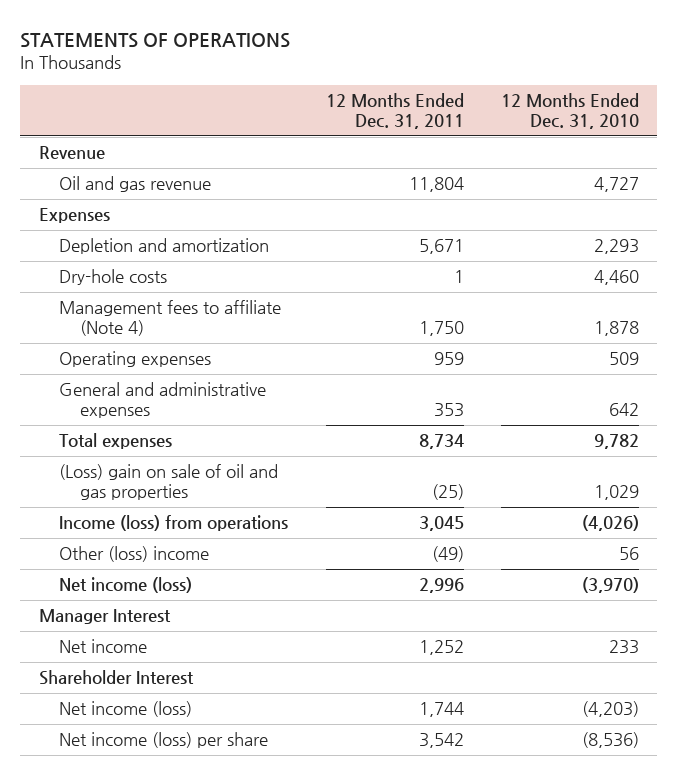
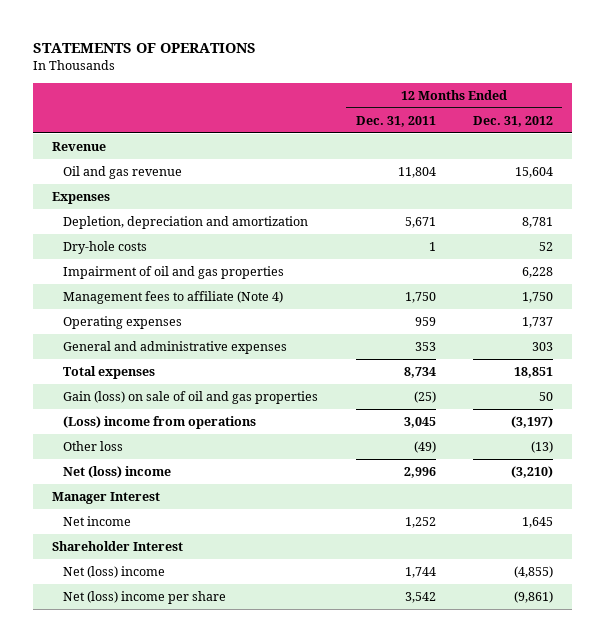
- | 12 Months Ended Dec. 31, 2011 | 12 Months Ended Dec. 31, 2010
+ | 12 Months Ended Dec. 31, 2011 | 12 Months Ended Dec. 31, 2012
- Depletion and amortization | 5,671 | 2,293
+ Depletion, depreciation and amortization | 5,671 | 8,781
+ Impairment of oil and gas properties | | 6,228
- (Loss) gain on sale of oil and gas properties | (25) | 1,029
- Income (loss) from operations | 3,045 | (4,026)
- Other (loss) income | (49) | 56
- Net income (loss) | 2,996 | (3,970)
+ Gain (loss) on sale of oil and gas properties | (25) | 50
+ (Loss) income from operations | 3,045 | (3,197)
+ Other loss | (49) | (13)
+ Net (loss) income | 2,996 | (3,210)
- Net income (loss) | 1,744 | (4,203)
- Net income (loss) per share | 3,542 | (8,536)
+ Net (loss) income | 1,744 | (4,855)
+ Net (loss) income per share | 3,542 | (9,861)

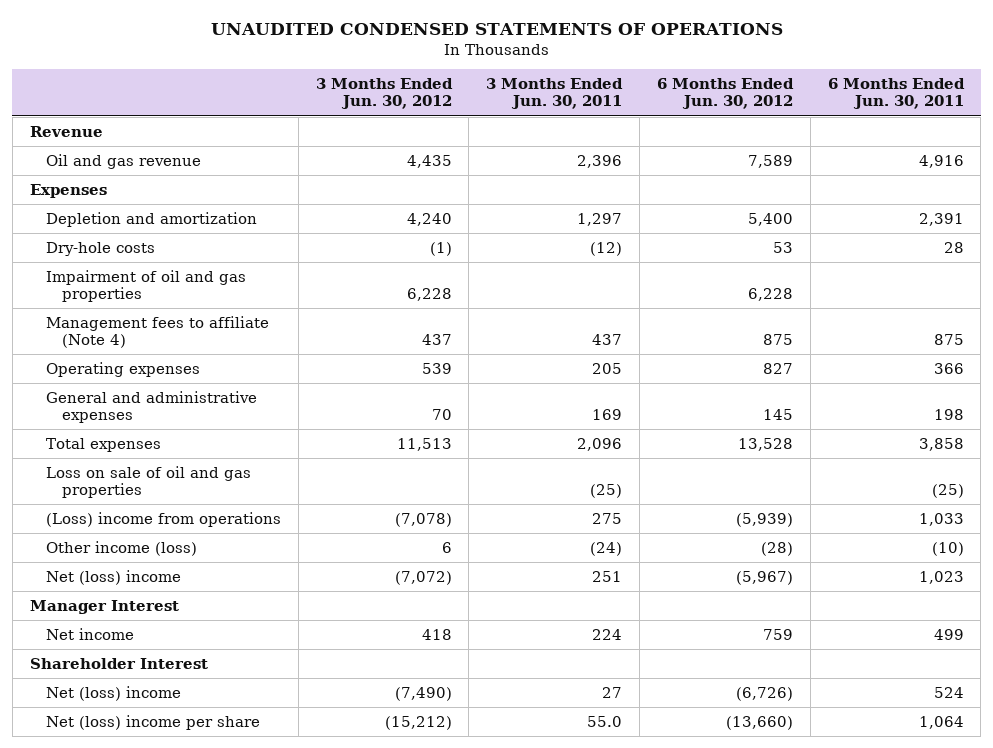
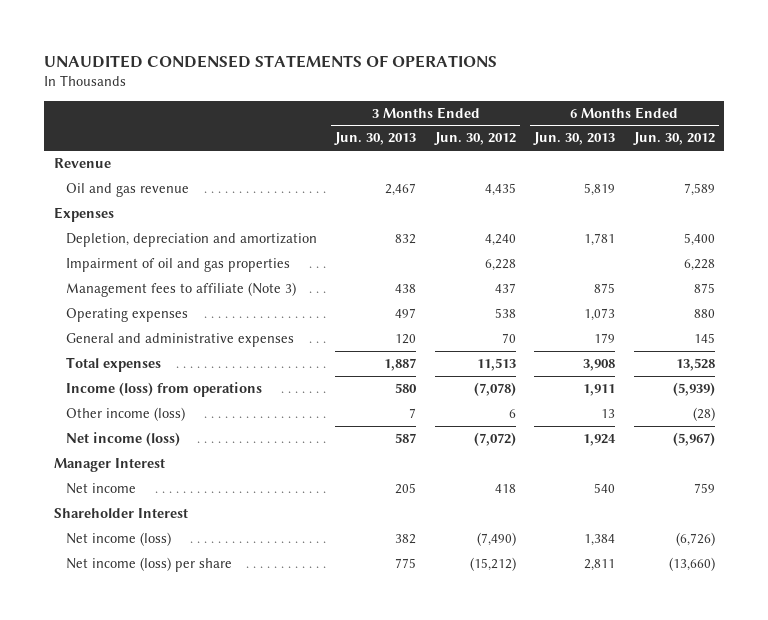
- | 3 Months Ended Jun. 30, 2012 | 3 Months Ended Jun. 30, 2011 | 6 Months Ended Jun. 30, 2012 | 6 Months Ended Jun. 30, 2011
+ | 3 Months Ended Jun. 30, 2013 | 3 Months Ended Jun. 30, 2012 | 6 Months Ended Jun. 30, 2013 | 6 Months Ended Jun. 30, 2012
- Depletion and amortization | 4,240 | 1,297 | 5,400 | 2,391
- Dry-hole costs | (1) | (12) | 53 | 28
+ Depletion, depreciation and amortization | 832 | 4,240 | 1,781 | 5,400
- Management fees to affiliate (Note 4) | 437 | 437 | 875 | 875
- Operating expenses | 539 | 205 | 827 | 366
+ Management fees to affiliate (Note 3) | 438 | 437 | 875 | 875
+ Operating expenses | 497 | 538 | 1,073 | 880
- Loss on sale of oil and gas properties | | (25) | | (25)
- (Loss) income from operations | (7,078) | 275 | (5,939) | 1,033
+ Income (loss) from operations | 580 | (7,078) | 1,911 | (5,939)
- Net (loss) income | (7,072) | 251 | (5,967) | 1,023
+ Net income (loss) | 587 | (7,072) | 1,924 | (5,967)
- Net (loss) income | (7,490) | 27 | (6,726) | 524
- Net (loss) income per share | (15,212) | 55.0 | (13,660) | 1,064
+ Net income (loss) | 382 | (7,490) | 1,384 | (6,726)
+ Net income (loss) per share | 775 | (15,212) | 2,811 | (13,660)

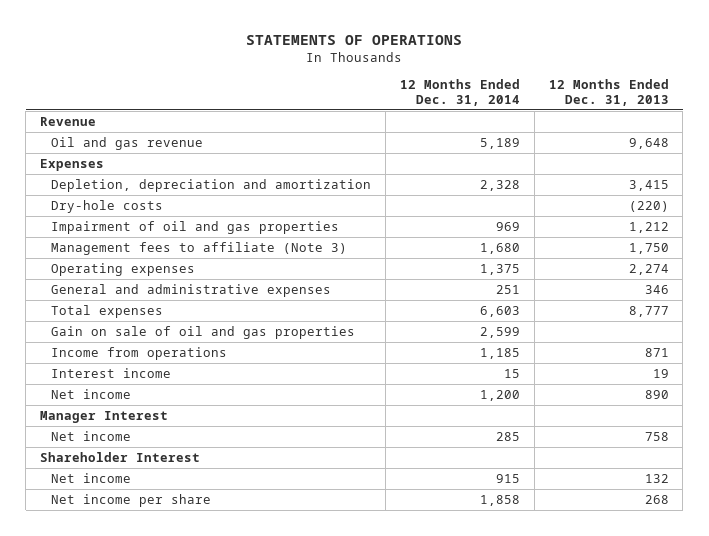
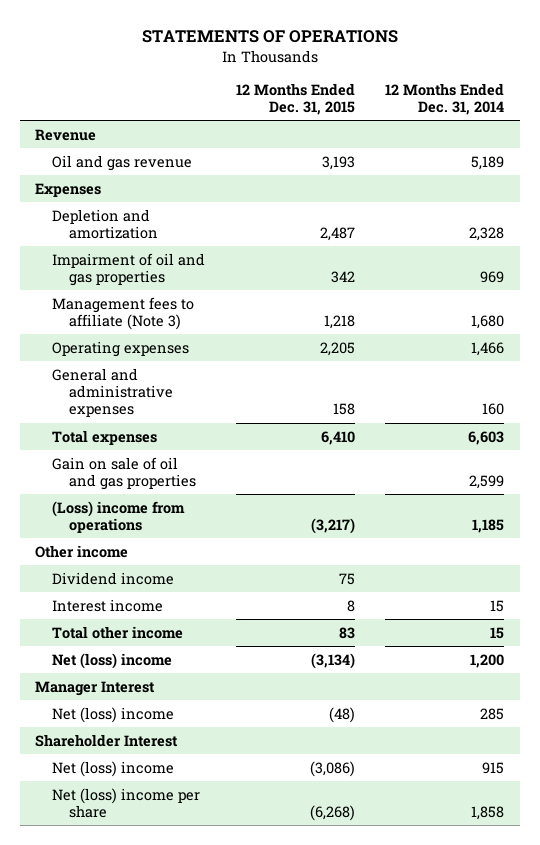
- | 12 Months Ended Dec. 31, 2014 | 12 Months Ended Dec. 31, 2013
+ | 12 Months Ended Dec. 31, 2015 | 12 Months Ended Dec. 31, 2014
- Depletion, depreciation and amortization | 2,328 | 3,415
- Dry-hole costs | | (220)
+ Depletion and amortization | 2,487 | 2,328
- Operating expenses | 1,375 | 2,274
- General and administrative expenses | 251 | 346
+ Operating expenses | 2,205 | 1,466
+ General and administrative expenses | 158 | 160
- Income from operations | 1,185 | 871
+ (Loss) income from operations | (3,217) | 1,185
+ Other income
+ Dividend income | 75 |
- Net income | 1,200 | 890
+ Total other income | 83 | 15
+ Net (loss) income | (3,134) | 1,200
- Net income | 285 | 758
+ Net (loss) income | (48) | 285
- Net income | 915 | 132
- Net income per share | 1,858 | 268
+ Net (loss) income | (3,086) | 915
+ Net (loss) income per share | (6,268) | 1,858

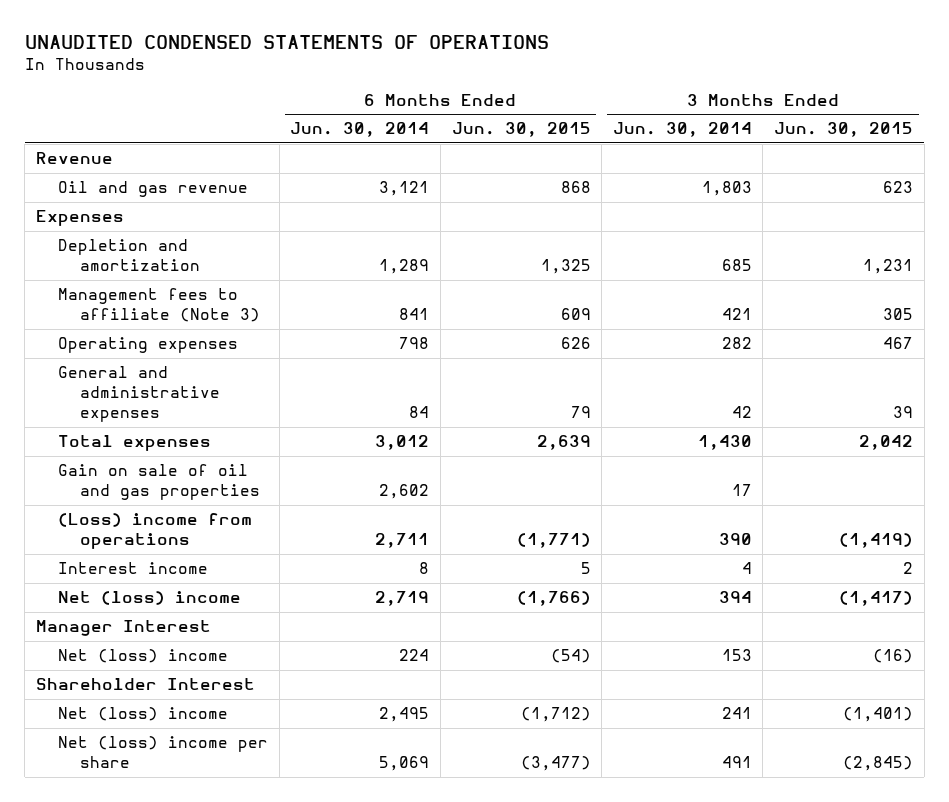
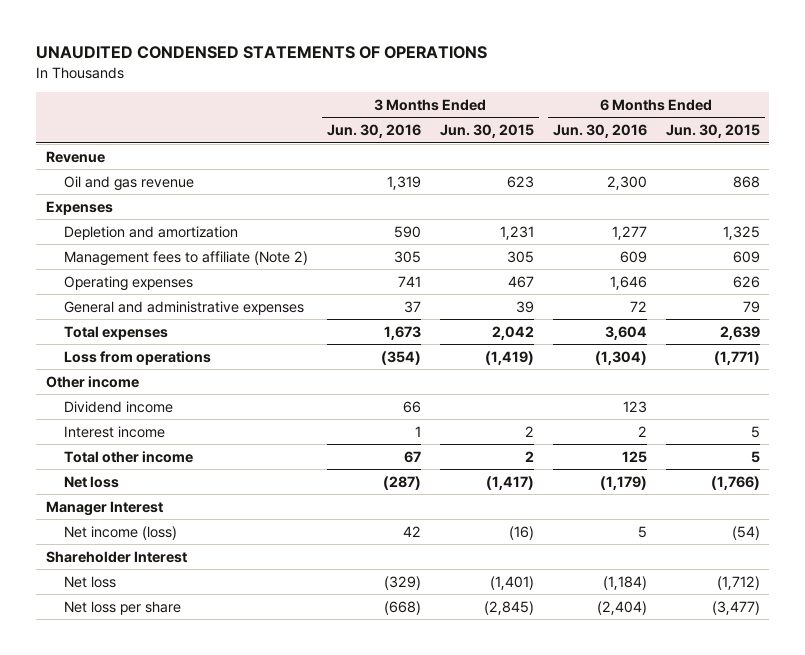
- | 6 Months Ended Jun. 30, 2014 | 6 Months Ended Jun. 30, 2015 | 3 Months Ended Jun. 30, 2014 | 3 Months Ended Jun. 30, 2015
+ | 3 Months Ended Jun. 30, 2016 | 3 Months Ended Jun. 30, 2015 | 6 Months Ended Jun. 30, 2016 | 6 Months Ended Jun. 30, 2015
- Management fees to affiliate (Note 3) | 841 | 609 | 421 | 305
+ Management fees to affiliate (Note 2) | 305 | 305 | 609 | 609
- Gain on sale of oil and gas properties | 2,602 | | 17 |
- (Loss) income from operations | 2,711 | (1,771) | 390 | (1,419)
+ Loss from operations | (354) | (1,419) | (1,304) | (1,771)
+ Other income
+ Dividend income | 66 | | 123 |
- Net (loss) income | 2,719 | (1,766) | 394 | (1,417)
+ Total other income | 67 | 2 | 125 | 5
+ Net loss | (287) | (1,417) | (1,179) | (1,766)
- Net (loss) income | 224 | (54) | 153 | (16)
+ Net income (loss) | 42 | (16) | 5 | (54)
- Net (loss) income | 2,495 | (1,712) | 241 | (1,401)
- Net (loss) income per share | 5,069 | (3,477) | 491 | (2,845)
+ Net loss | (329) | (1,401) | (1,184) | (1,712)
+ Net loss per share | (668) | (2,845) | (2,404) | (3,477)

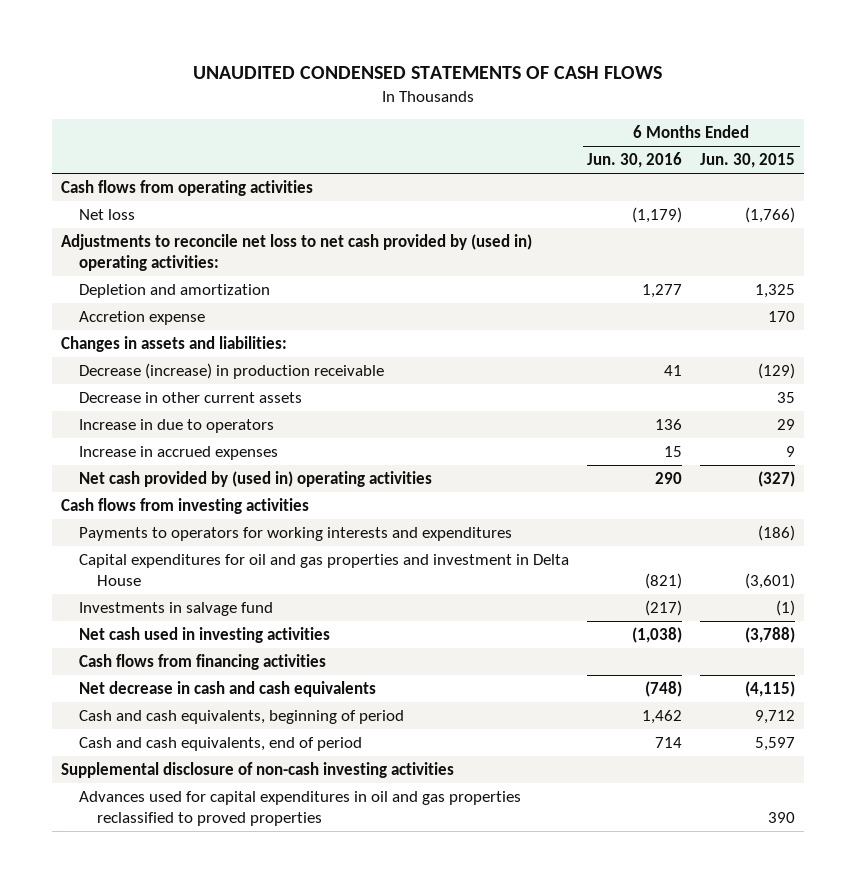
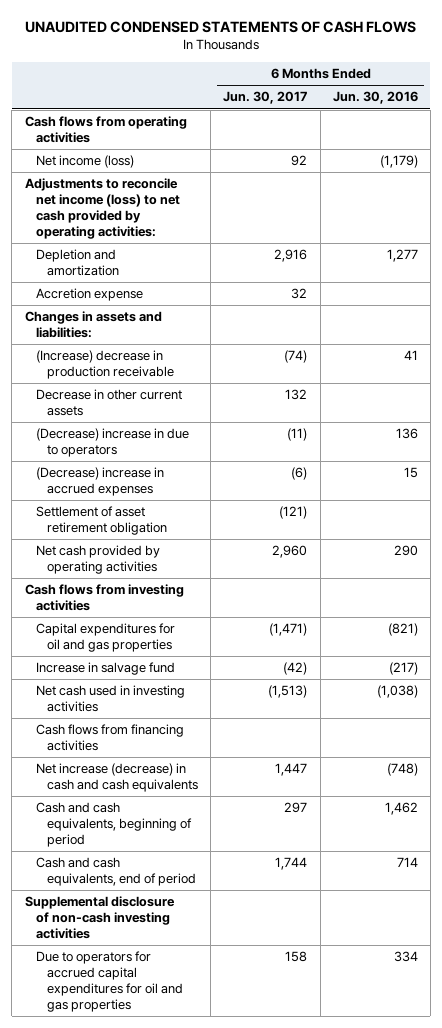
- | 6 Months Ended Jun. 30, 2016 | 6 Months Ended Jun. 30, 2015
+ | 6 Months Ended Jun. 30, 2017 | 6 Months Ended Jun. 30, 2016
- Net loss | (1,179) | (1,766)
- Adjustments to reconcile net loss to net cash provided by (used in) operating activities:
+ Net income (loss) | 92 | (1,179)
+ Adjustments to reconcile net income (loss) to net cash provided by operating activities:
- Decrease (increase) in production receivable | 41 | (129)
+ (Increase) decrease in production receivable | (74) | 41
- Increase in due to operators | 136 | 29
- Increase in accrued expenses | 15 | 9
- Net cash provided by (used in) operating activities | 290 | (327)
+ (Decrease) increase in due to operators | (11) | 136
+ (Decrease) increase in accrued expenses | (6) | 15
+ Settlement of asset retirement obligation | (121) |
+ Net cash provided by operating activities | 2,960 | 290
- Payments to operators for working interests and expenditures | | (186)
- Capital expenditures for oil and gas properties and investment in Delta House | (821) | (3,601)
- Investments in salvage fund | (217) | (1)
+ Capital expenditures for oil and gas properties | (1,471) | (821)
+ Increase in salvage fund | (42) | (217)
- Net decrease in cash and cash equivalents | (748) | (4,115)
+ Net increase (decrease) in cash and cash equivalents | 1,447 | (748)
- Advances used for capital expenditures in oil and gas properties reclassified to proved properties | | 390
+ Due to operators for accrued capital expenditures for oil and gas properties | 158 | 334

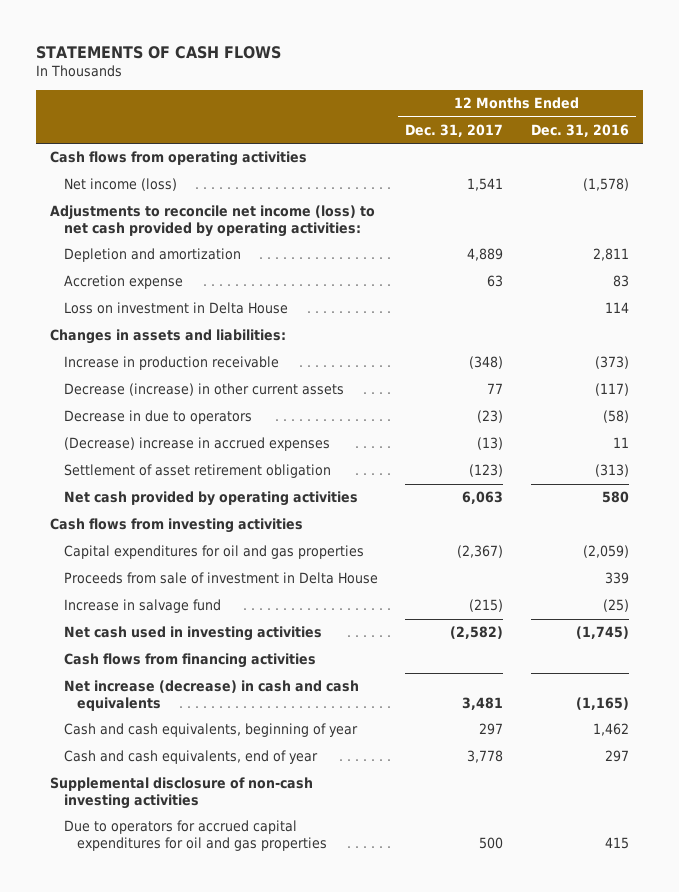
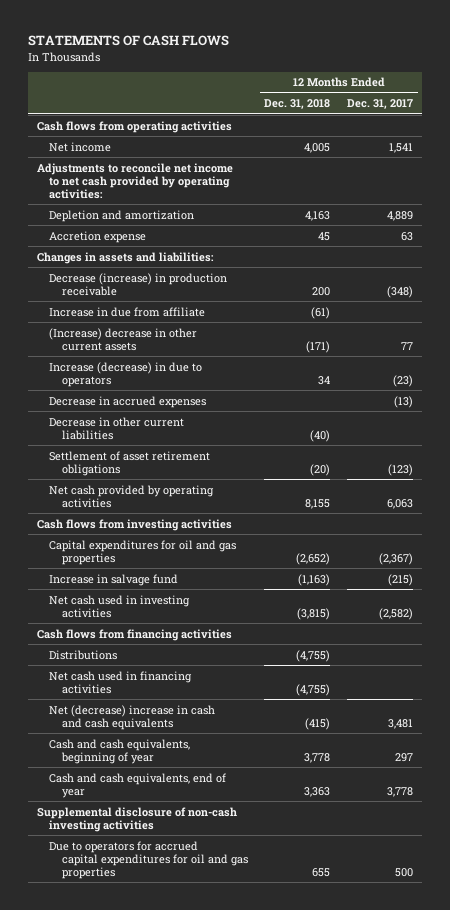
- | 12 Months Ended Dec. 31, 2017 | 12 Months Ended Dec. 31, 2016
+ | 12 Months Ended Dec. 31, 2018 | 12 Months Ended Dec. 31, 2017
- Net income (loss) | 1,541 | (1,578)
- Adjustments to reconcile net income (loss) to net cash provided by operating activities:
+ Net income | 4,005 | 1,541
+ Adjustments to reconcile net income to net cash provided by operating activities:
- Loss on investment in Delta House | | 114
- Increase in production receivable | (348) | (373)
- Decrease (increase) in other current assets | 77 | (117)
- Decrease in due to operators | (23) | (58)
- (Decrease) increase in accrued expenses | (13) | 11
- Settlement of asset retirement obligation | (123) | (313)
+ Decrease (increase) in production receivable | 200 | (348)
+ Increase in due from affiliate | (61) |
+ (Increase) decrease in other current assets | (171) | 77
+ Increase (decrease) in due to operators | 34 | (23)
+ Decrease in accrued expenses | | (13)
+ Decrease in other current liabilities | (40) |
+ Settlement of asset retirement obligations | (20) | (123)
- Proceeds from sale of investment in Delta House | | 339
- Net increase (decrease) in cash and cash equivalents | 3,481 | (1,165)
+ Distributions | (4,755) |
+ Net cash used in financing activities | (4,755) |
+ Net (decrease) increase in cash and cash equivalents | (415) | 3,481

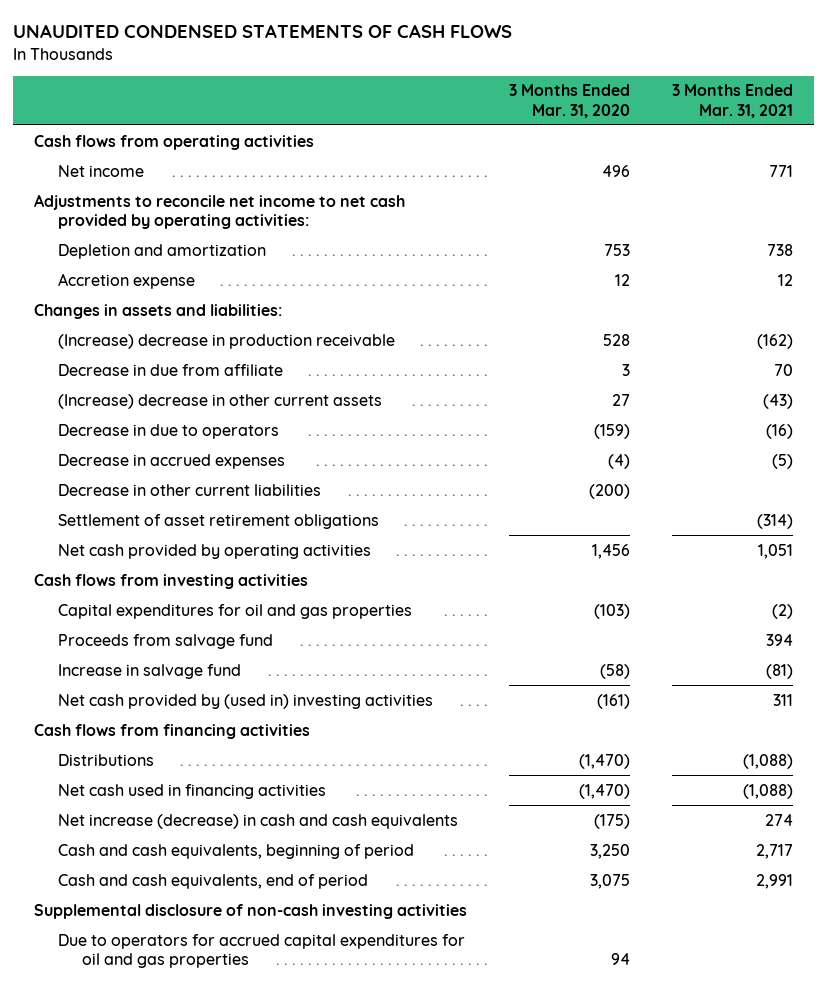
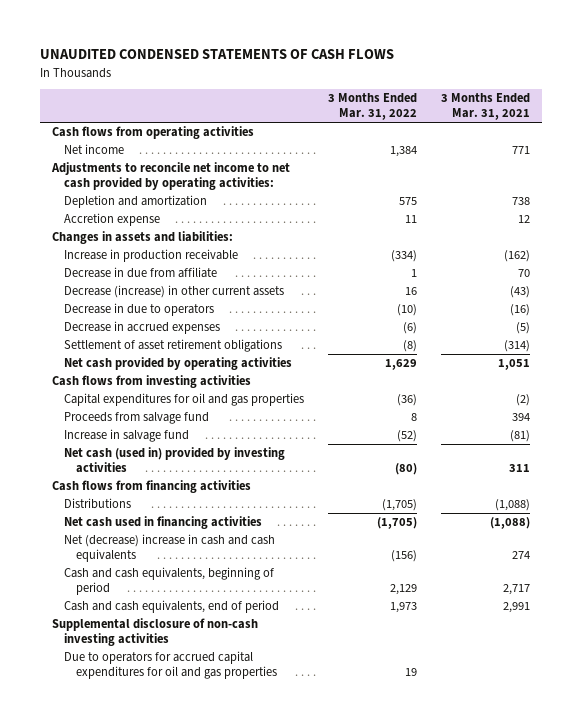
- | 3 Months Ended Mar. 31, 2020 | 3 Months Ended Mar. 31, 2021
+ | 3 Months Ended Mar. 31, 2022 | 3 Months Ended Mar. 31, 2021
- (Increase) decrease in production receivable | 528 | (162)
+ Increase in production receivable | (334) | (162)
- (Increase) decrease in other current assets | 27 | (43)
+ Decrease (increase) in other current assets | 16 | (43)
- Decrease in other current liabilities | (200) |
- Net cash provided by (used in) investing activities | (161) | 311
+ Net cash (used in) provided by investing activities | (80) | 311
- Net increase (decrease) in cash and cash equivalents | (175) | 274
+ Net (decrease) increase in cash and cash equivalents | (156) | 274

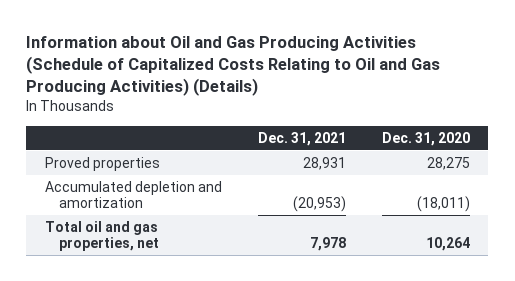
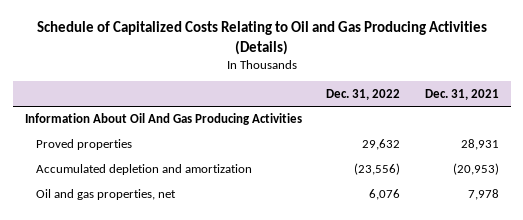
- Information about Oil and Gas Producing Activities (Schedule of Capitalized Costs Relating to Oil and Gas Producing Activities) (Details)
+ Schedule of Capitalized Costs Relating to Oil and Gas Producing Activities (Details)
- | Dec. 31, 2021 | Dec. 31, 2020
+ | Dec. 31, 2022 | Dec. 31, 2021
+ Information About Oil And Gas Producing Activities
- Total oil and gas properties, net | 7,978 | 10,264
+ Oil and gas properties, net | 6,076 | 7,978

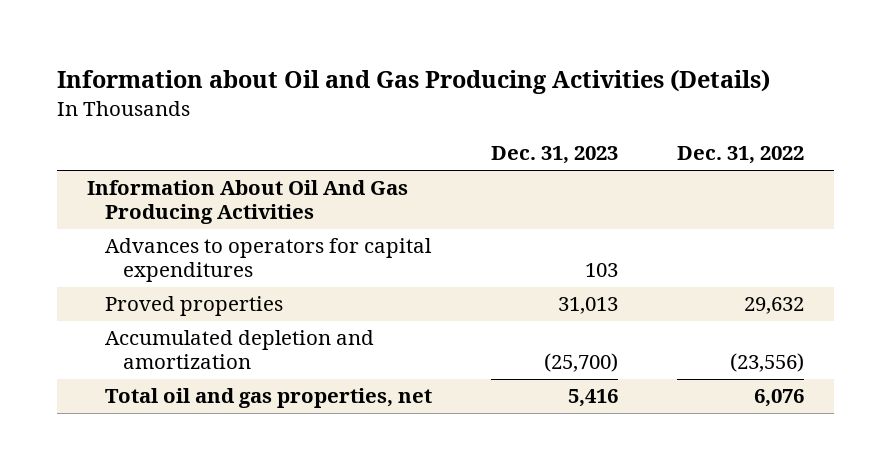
- Schedule of Capitalized Costs Relating to Oil and Gas Producing Activities (Details)
+ Information about Oil and Gas Producing Activities (Details)
- | Dec. 31, 2022 | Dec. 31, 2021
+ | Dec. 31, 2023 | Dec. 31, 2022
+ Advances to operators for capital expenditures | 103 |
- Oil and gas properties, net | 6,076 | 7,978
+ Total oil and gas properties, net | 5,416 | 6,076

